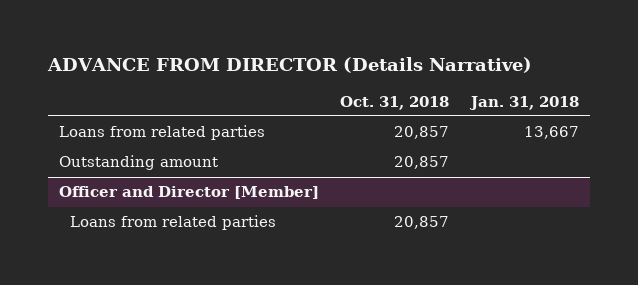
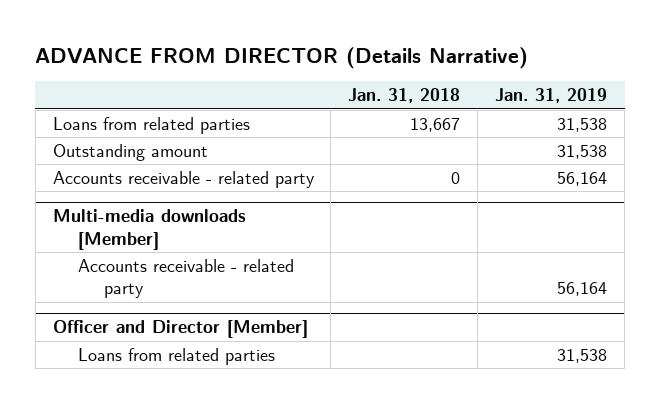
- | Oct. 31, 2018 | Jan. 31, 2018
+ | Jan. 31, 2018 | Jan. 31, 2019
+ Accounts receivable - related party | 0 | 56,164
+ Multi-media downloads [Member]
+ Accounts receivable - related party | | 56,164

